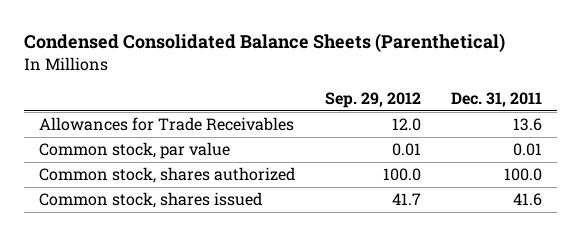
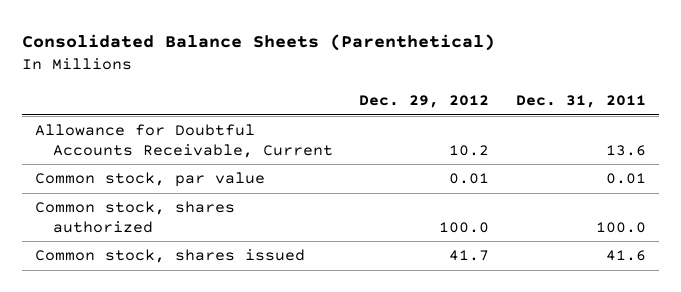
- Condensed Consolidated Balance Sheets (Parenthetical)
+ Consolidated Balance Sheets (Parenthetical)
- | Sep. 29, 2012 | Dec. 31, 2011
+ | Dec. 29, 2012 | Dec. 31, 2011
- Allowances for Trade Receivables | 12.0 | 13.6
+ Allowance for Doubtful Accounts Receivable, Current | 10.2 | 13.6

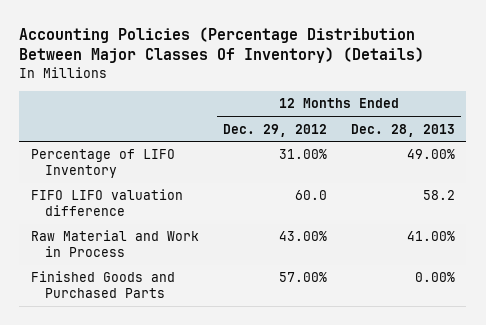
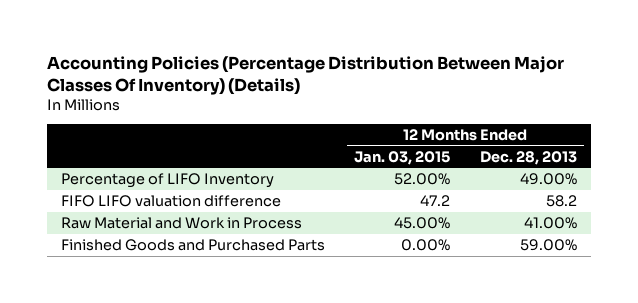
- | 12 Months Ended Dec. 29, 2012 | 12 Months Ended Dec. 28, 2013
+ | 12 Months Ended Jan. 03, 2015 | 12 Months Ended Dec. 28, 2013
- Finished Goods and Purchased Parts | 57.00% | 0.00%
+ Finished Goods and Purchased Parts | 0.00% | 59.00%

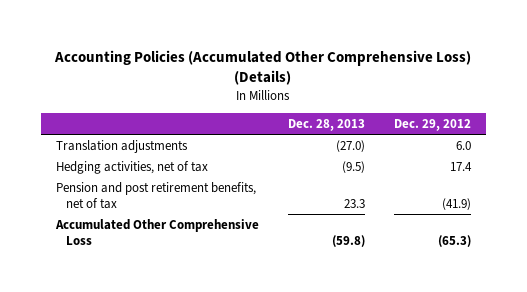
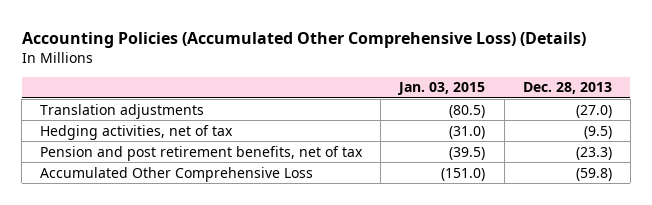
- | Dec. 28, 2013 | Dec. 29, 2012
+ | Jan. 03, 2015 | Dec. 28, 2013
- Pension and post retirement benefits, net of tax | 23.3 | (41.9)
+ Pension and post retirement benefits, net of tax | (39.5) | (23.3)

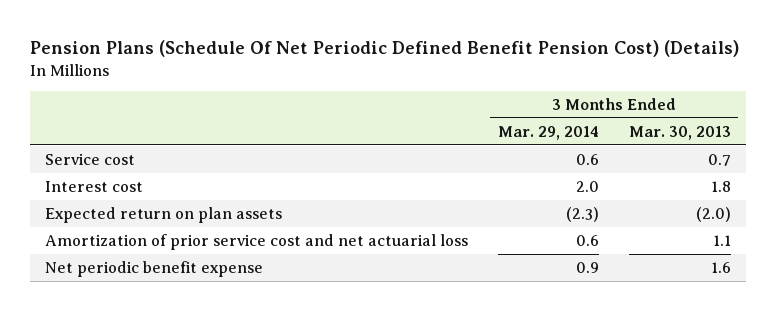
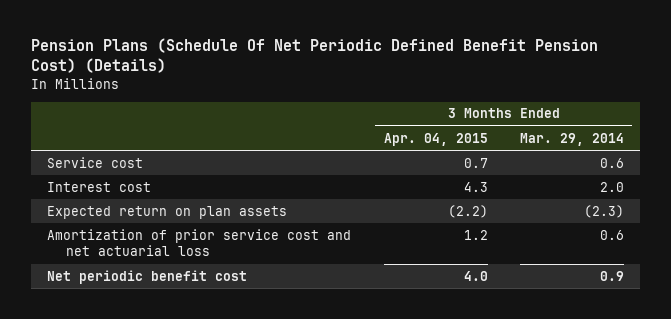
- | 3 Months Ended Mar. 29, 2014 | 3 Months Ended Mar. 30, 2013
+ | 3 Months Ended Apr. 04, 2015 | 3 Months Ended Mar. 29, 2014
- Net periodic benefit expense | 0.9 | 1.6
+ Net periodic benefit cost | 4.0 | 0.9

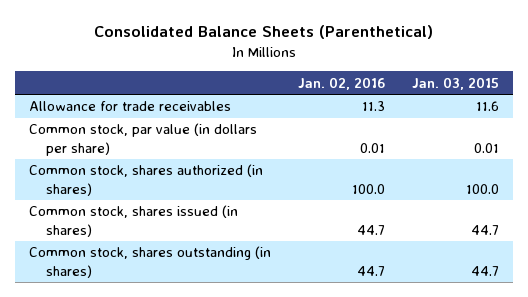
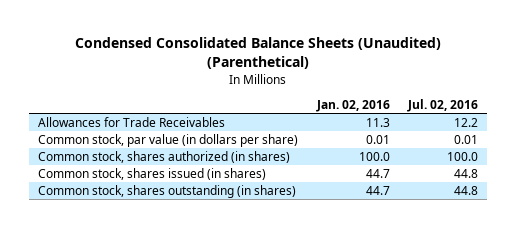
- Consolidated Balance Sheets (Parenthetical)
+ Condensed Consolidated Balance Sheets (Unaudited) (Parenthetical)
- | Jan. 02, 2016 | Jan. 03, 2015
+ | Jan. 02, 2016 | Jul. 02, 2016
- Allowance for trade receivables | 11.3 | 11.6
+ Allowances for Trade Receivables | 11.3 | 12.2

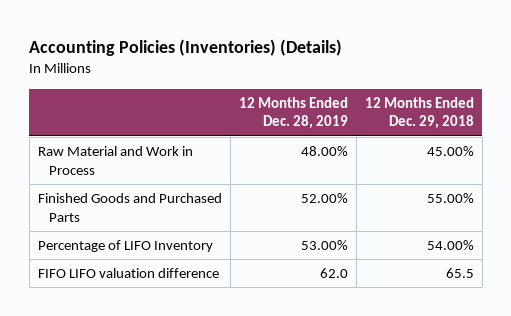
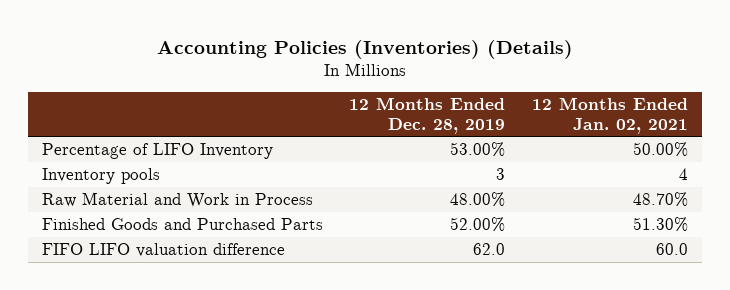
- | 12 Months Ended Dec. 28, 2019 | 12 Months Ended Dec. 29, 2018
+ | 12 Months Ended Dec. 28, 2019 | 12 Months Ended Jan. 02, 2021
moved up: Percentage of LIFO Inventory | 53.00% | 50.00%
+ Inventory pools | 3 | 4

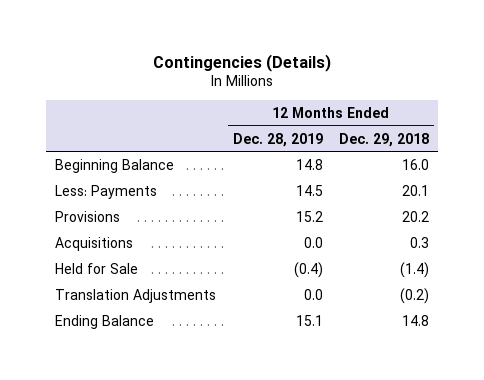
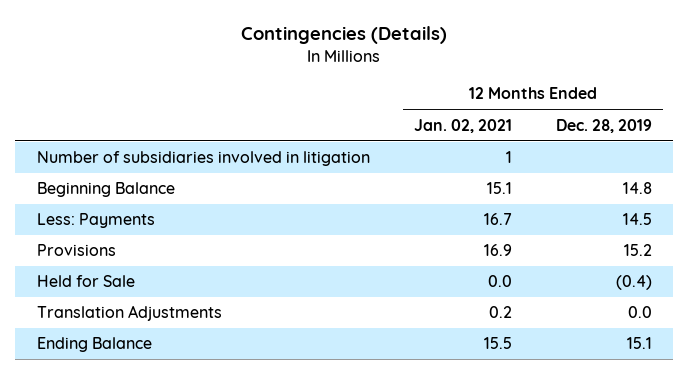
- | 12 Months Ended Dec. 28, 2019 | 12 Months Ended Dec. 29, 2018
+ | 12 Months Ended Jan. 02, 2021 | 12 Months Ended Dec. 28, 2019
+ Number of subsidiaries involved in litigation | 1 |
- Acquisitions | 0.0 | 0.3

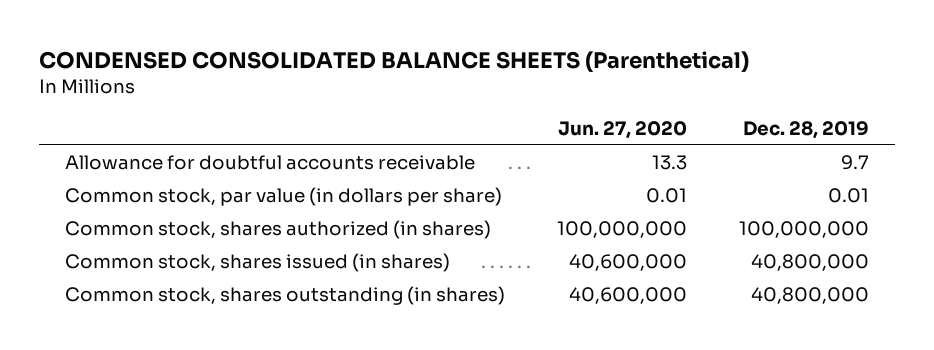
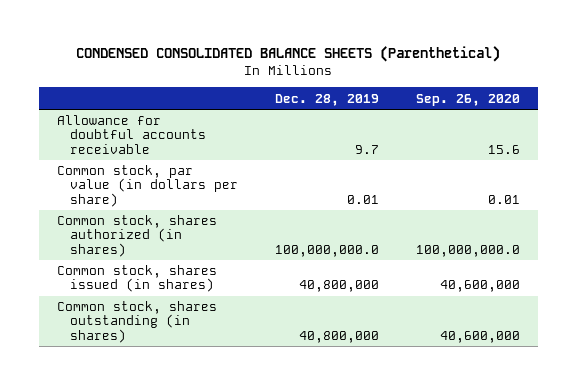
- | Jun. 27, 2020 | Dec. 28, 2019
+ | Dec. 28, 2019 | Sep. 26, 2020
- Common stock, shares authorized (in shares) | 100,000,000 | 100,000,000
+ Common stock, shares authorized (in shares) | 100,000,000.0 | 100,000,000.0

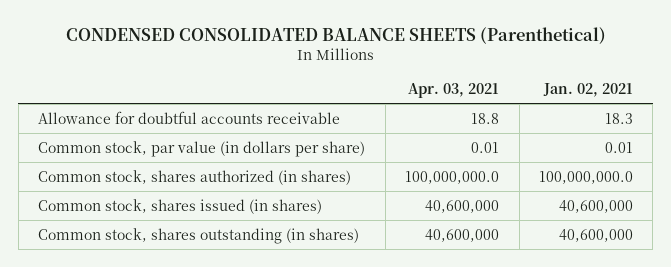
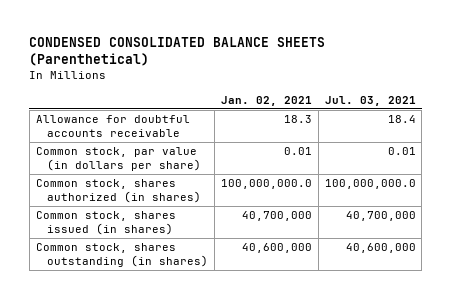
- | Apr. 03, 2021 | Jan. 02, 2021
+ | Jan. 02, 2021 | Jul. 03, 2021
- Common stock, shares issued (in shares) | 40,600,000 | 40,600,000
+ Common stock, shares issued (in shares) | 40,700,000 | 40,700,000

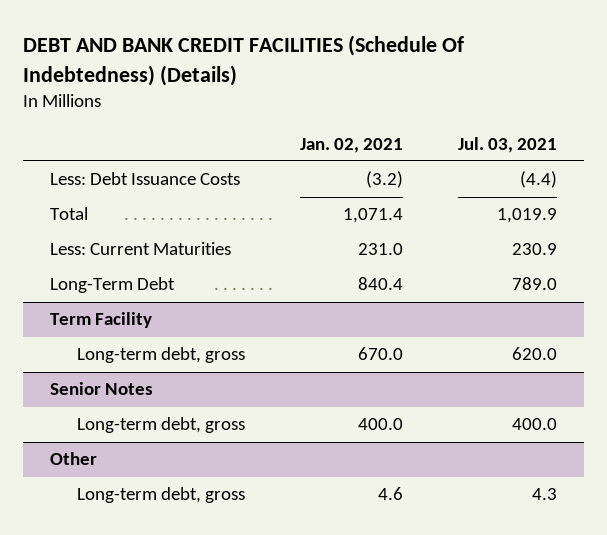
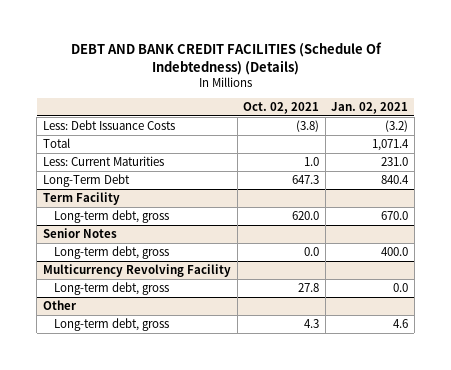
- | Jan. 02, 2021 | Jul. 03, 2021
+ | Oct. 02, 2021 | Jan. 02, 2021
+ Multicurrency Revolving Facility
+ Long-term debt, gross | 27.8 | 0.0

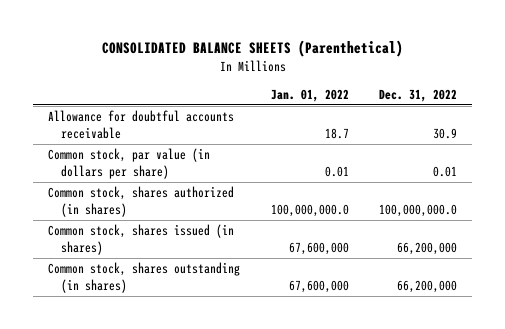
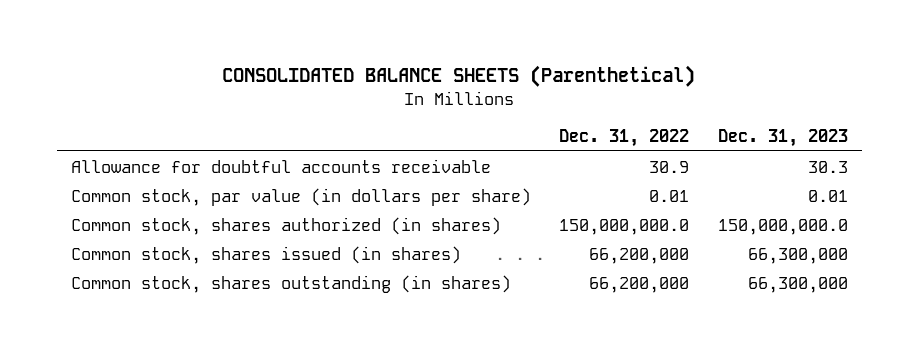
- | Jan. 01, 2022 | Dec. 31, 2022
+ | Dec. 31, 2022 | Dec. 31, 2023
- Common stock, shares authorized (in shares) | 100,000,000.0 | 100,000,000.0
+ Common stock, shares authorized (in shares) | 150,000,000.0 | 150,000,000.0

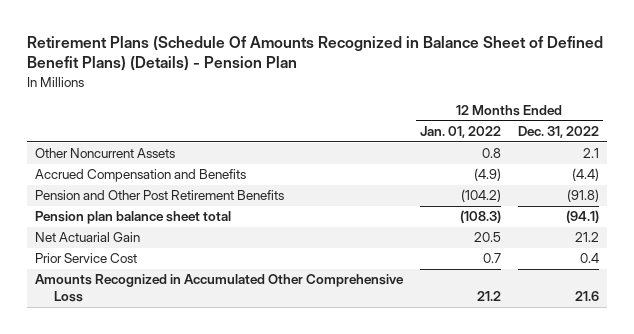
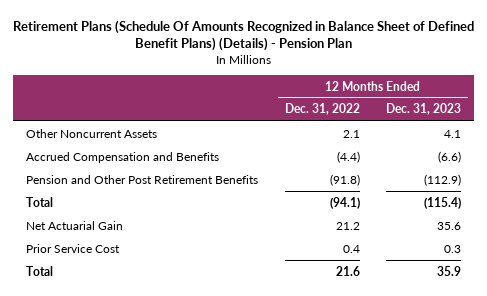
- | 12 Months Ended Jan. 01, 2022 | 12 Months Ended Dec. 31, 2022
+ | 12 Months Ended Dec. 31, 2022 | 12 Months Ended Dec. 31, 2023
- Pension plan balance sheet total | (108.3) | (94.1)
+ Total | (94.1) | (115.4)
- Amounts Recognized in Accumulated Other Comprehensive Loss | 21.2 | 21.6
+ Total | 21.6 | 35.9

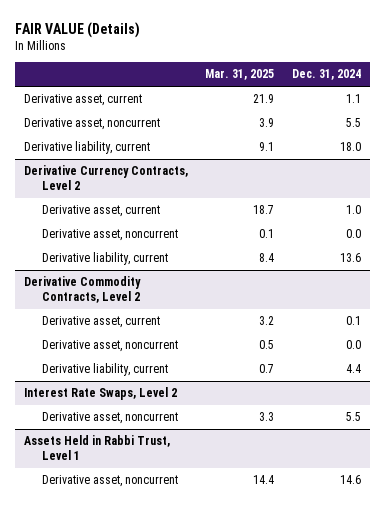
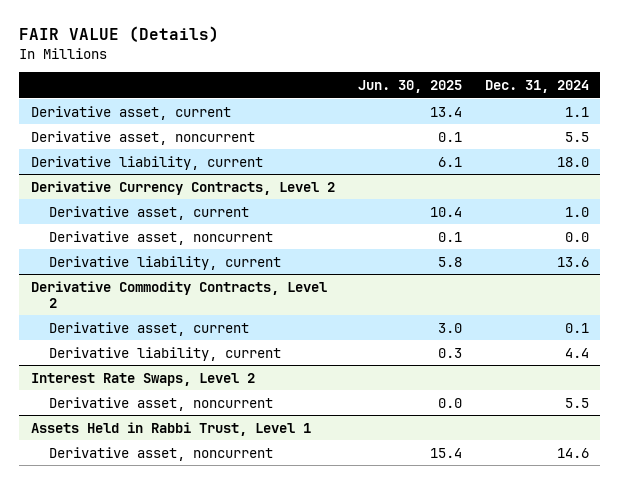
- | Mar. 31, 2025 | Dec. 31, 2024
+ | Jun. 30, 2025 | Dec. 31, 2024
@ Derivative Commodity Contracts, Level 2
- Derivative asset, noncurrent | 0.5 | 0.0

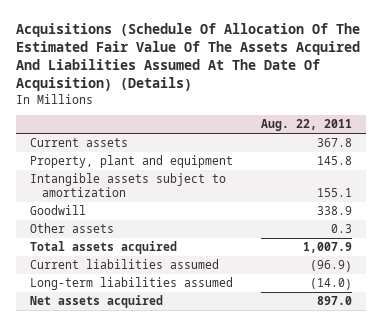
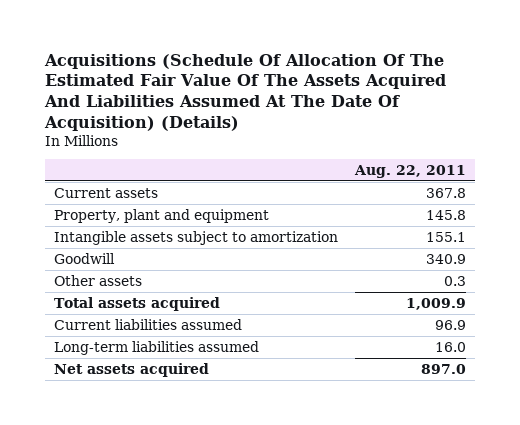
- Goodwill | 338.9
+ Goodwill | 340.9
- Total assets acquired | 1,007.9
- Current liabilities assumed | (96.9)
- Long-term liabilities assumed | (14.0)
+ Total assets acquired | 1,009.9
+ Current liabilities assumed | 96.9
+ Long-term liabilities assumed | 16.0

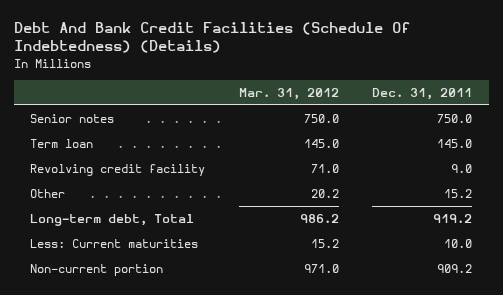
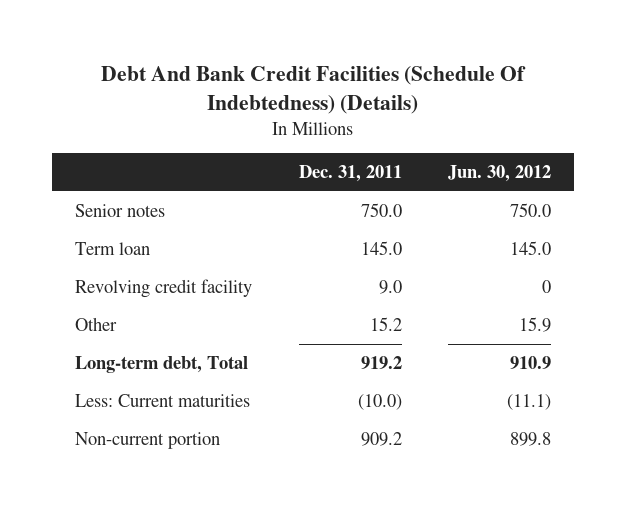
- | Mar. 31, 2012 | Dec. 31, 2011
+ | Dec. 31, 2011 | Jun. 30, 2012
- Less: Current maturities | 15.2 | 10.0
+ Less: Current maturities | (10.0) | (11.1)

